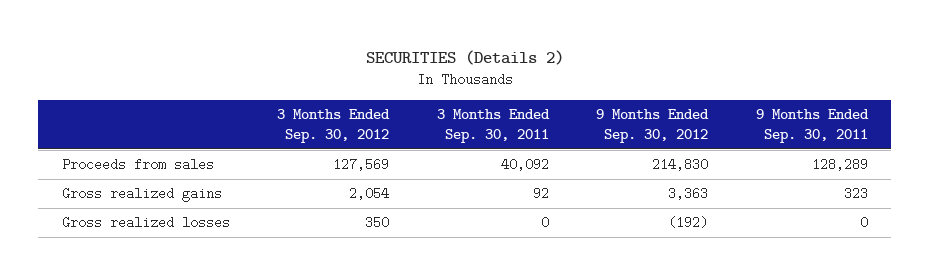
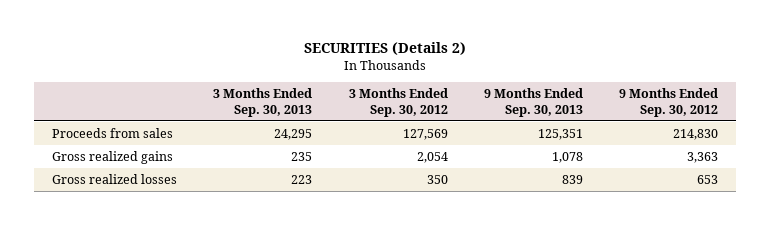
- | 3 Months Ended Sep. 30, 2012 | 3 Months Ended Sep. 30, 2011 | 9 Months Ended Sep. 30, 2012 | 9 Months Ended Sep. 30, 2011
+ | 3 Months Ended Sep. 30, 2013 | 3 Months Ended Sep. 30, 2012 | 9 Months Ended Sep. 30, 2013 | 9 Months Ended Sep. 30, 2012
- Gross realized losses | 350 | 0 | (192) | 0
+ Gross realized losses | 223 | 350 | 839 | 653

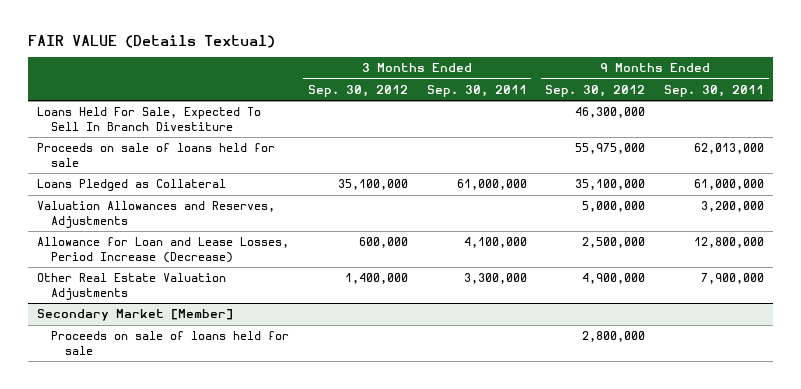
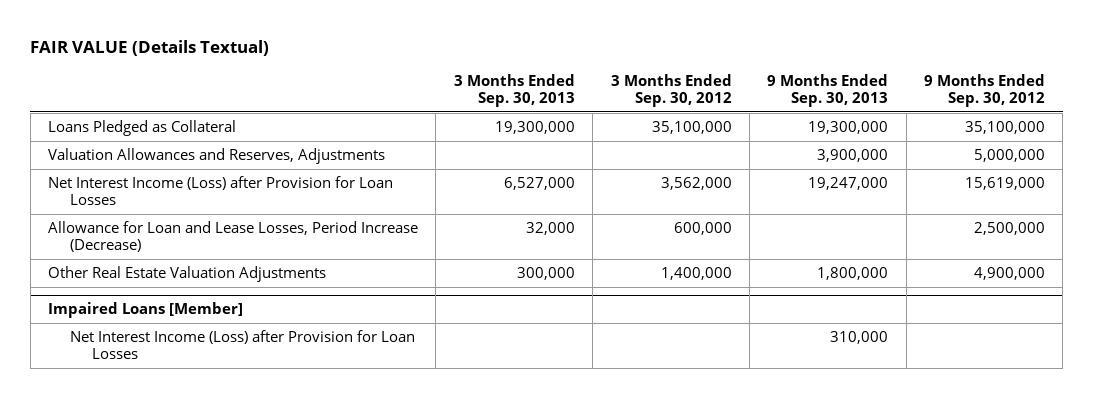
- | 3 Months Ended Sep. 30, 2012 | 3 Months Ended Sep. 30, 2011 | 9 Months Ended Sep. 30, 2012 | 9 Months Ended Sep. 30, 2011
+ | 3 Months Ended Sep. 30, 2013 | 3 Months Ended Sep. 30, 2012 | 9 Months Ended Sep. 30, 2013 | 9 Months Ended Sep. 30, 2012
- Loans Held For Sale, Expected To Sell In Branch Divestiture | | | 46,300,000 |
- Proceeds on sale of loans held for sale | | | 55,975,000 | 62,013,000
+ Net Interest Income (Loss) after Provision for Loan Losses | 6,527,000 | 3,562,000 | 19,247,000 | 15,619,000
- Secondary Market [Member]
- Proceeds on sale of loans held for sale | | | 2,800,000 |
+ Impaired Loans [Member]
+ Net Interest Income (Loss) after Provision for Loan Losses | | | 310,000 |

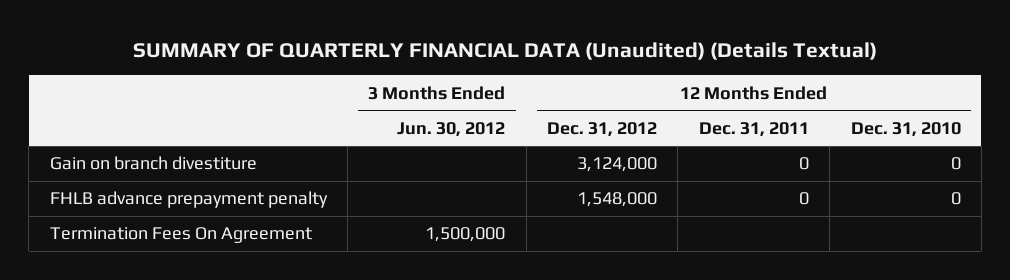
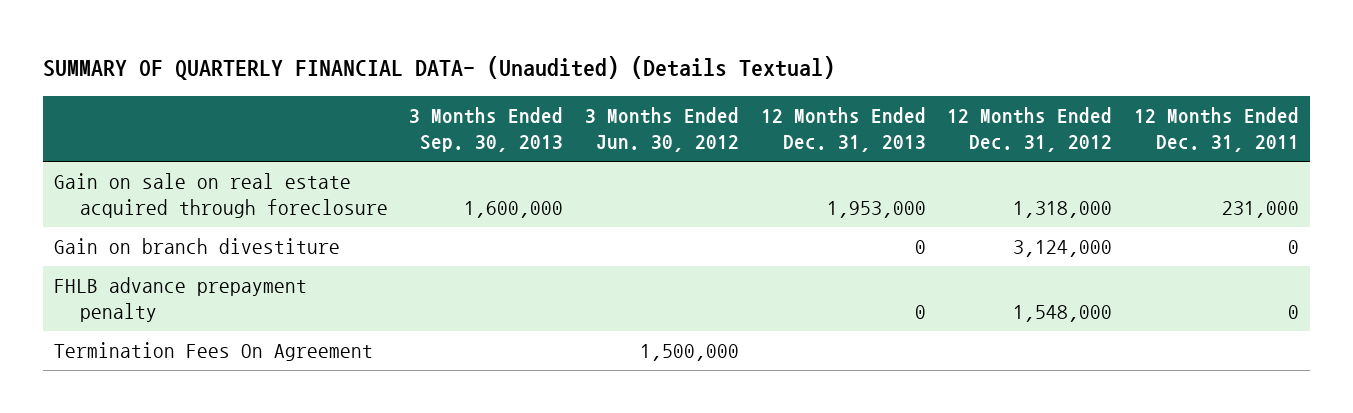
- SUMMARY OF QUARTERLY FINANCIAL DATA (Unaudited) (Details Textual)
+ SUMMARY OF QUARTERLY FINANCIAL DATA- (Unaudited) (Details Textual)
- | 3 Months Ended Jun. 30, 2012 | 12 Months Ended Dec. 31, 2012 | 12 Months Ended Dec. 31, 2011 | 12 Months Ended Dec. 31, 2010
+ | 3 Months Ended Sep. 30, 2013 | 3 Months Ended Jun. 30, 2012 | 12 Months Ended Dec. 31, 2013 | 12 Months Ended Dec. 31, 2012 | 12 Months Ended Dec. 31, 2011
+ Gain on sale on real estate acquired through foreclosure | 1,600,000 | | 1,953,000 | 1,318,000 | 231,000

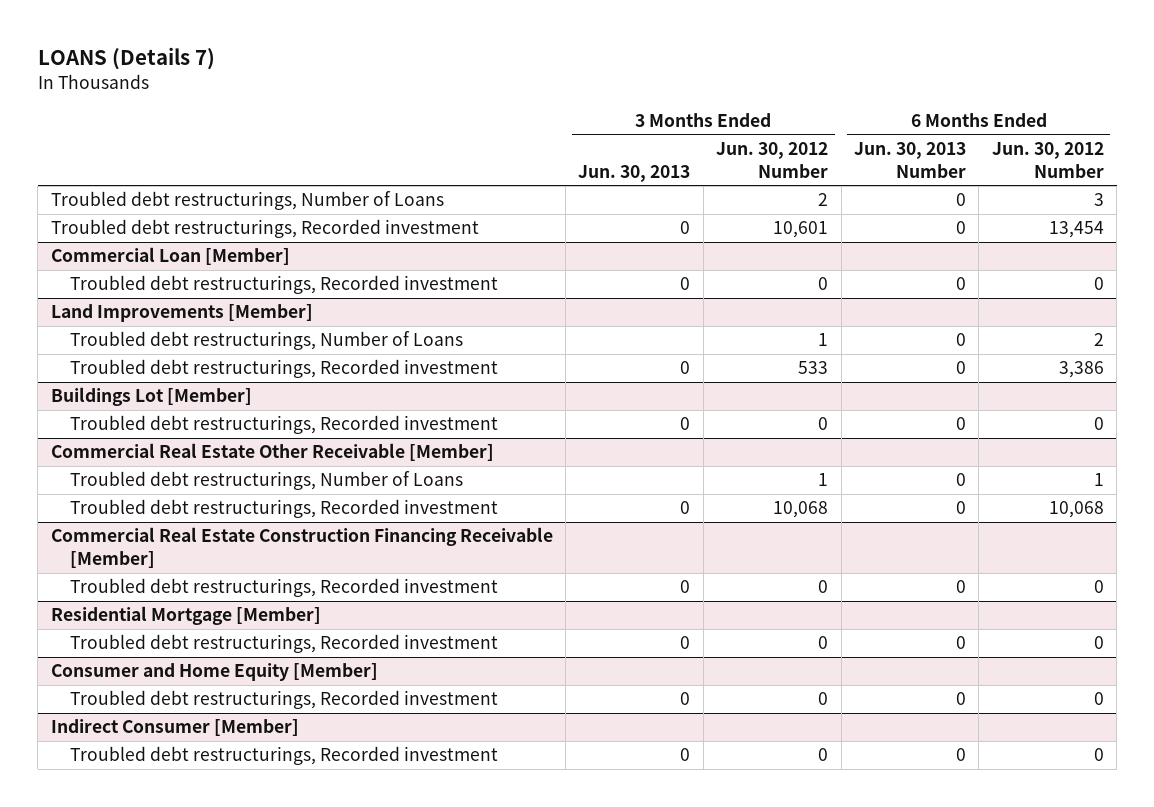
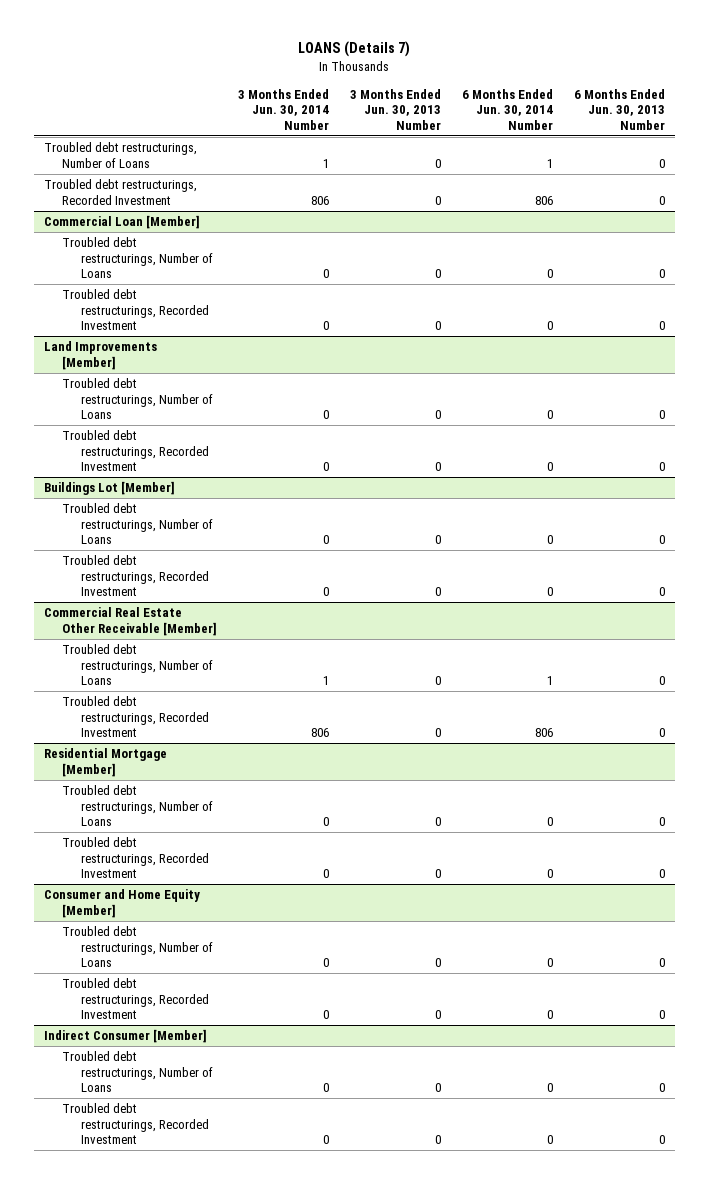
- | 3 Months Ended Jun. 30, 2013 | 3 Months Ended Jun. 30, 2012 Number | 6 Months Ended Jun. 30, 2013 Number | 6 Months Ended Jun. 30, 2012 Number
+ | 3 Months Ended Jun. 30, 2014 Number | 3 Months Ended Jun. 30, 2013 Number | 6 Months Ended Jun. 30, 2014 Number | 6 Months Ended Jun. 30, 2013 Number
- Troubled debt restructurings, Recorded investment | 0 | 10,601 | 0 | 13,454
+ Troubled debt restructurings, Recorded Investment | 806 | 0 | 806 | 0
@ Commercial Loan [Member]
- Troubled debt restructurings, Recorded investment | 0 | 0 | 0 | 0
+ Troubled debt restructurings, Number of Loans | 0 | 0 | 0 | 0
+ Troubled debt restructurings, Recorded Investment | 0 | 0 | 0 | 0
@ Land Improvements [Member]
- Troubled debt restructurings, Recorded investment | 0 | 533 | 0 | 3,386
+ Troubled debt restructurings, Recorded Investment | 0 | 0 | 0 | 0
@ Buildings Lot [Member]
- Troubled debt restructurings, Recorded investment | 0 | 0 | 0 | 0
+ Troubled debt restructurings, Number of Loans | 0 | 0 | 0 | 0
+ Troubled debt restructurings, Recorded Investment | 0 | 0 | 0 | 0
@ Commercial Real Estate Other Receivable [Member]
- Troubled debt restructurings, Recorded investment | 0 | 10,068 | 0 | 10,068
- Commercial Real Estate Construction Financing Receivable [Member]
- Troubled debt restructurings, Recorded investment | 0 | 0 | 0 | 0
@ Commercial Real Estate Other Receivable [Member]
+ Troubled debt restructurings, Recorded Investment | 806 | 0 | 806 | 0
@ Residential Mortgage [Member]
- Troubled debt restructurings, Recorded investment | 0 | 0 | 0 | 0
+ Troubled debt restructurings, Number of Loans | 0 | 0 | 0 | 0
+ Troubled debt restructurings, Recorded Investment | 0 | 0 | 0 | 0
@ Consumer and Home Equity [Member]
- Troubled debt restructurings, Recorded investment | 0 | 0 | 0 | 0
+ Troubled debt restructurings, Number of Loans | 0 | 0 | 0 | 0
+ Troubled debt restructurings, Recorded Investment | 0 | 0 | 0 | 0
@ Indirect Consumer [Member]
- Troubled debt restructurings, Recorded investment | 0 | 0 | 0 | 0
+ Troubled debt restructurings, Number of Loans | 0 | 0 | 0 | 0
+ Troubled debt restructurings, Recorded Investment | 0 | 0 | 0 | 0

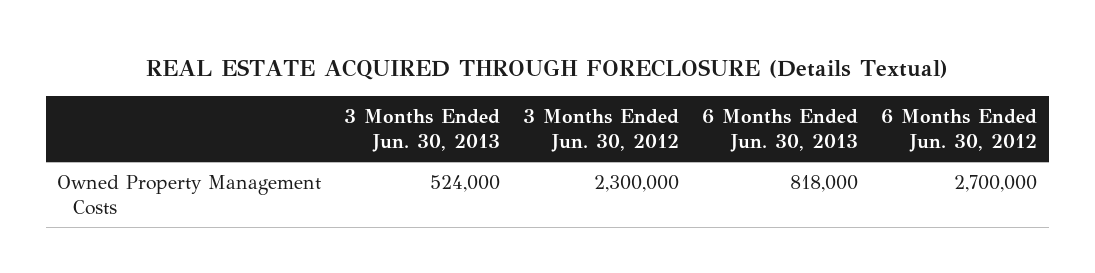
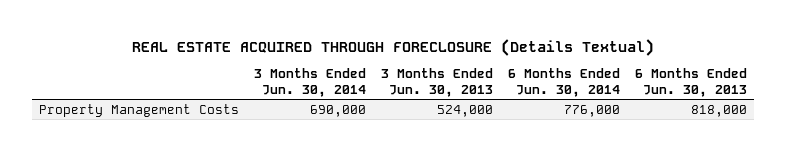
- | 3 Months Ended Jun. 30, 2013 | 3 Months Ended Jun. 30, 2012 | 6 Months Ended Jun. 30, 2013 | 6 Months Ended Jun. 30, 2012
+ | 3 Months Ended Jun. 30, 2014 | 3 Months Ended Jun. 30, 2013 | 6 Months Ended Jun. 30, 2014 | 6 Months Ended Jun. 30, 2013
- Owned Property Management Costs | 524,000 | 2,300,000 | 818,000 | 2,700,000
+ Property Management Costs | 690,000 | 524,000 | 776,000 | 818,000

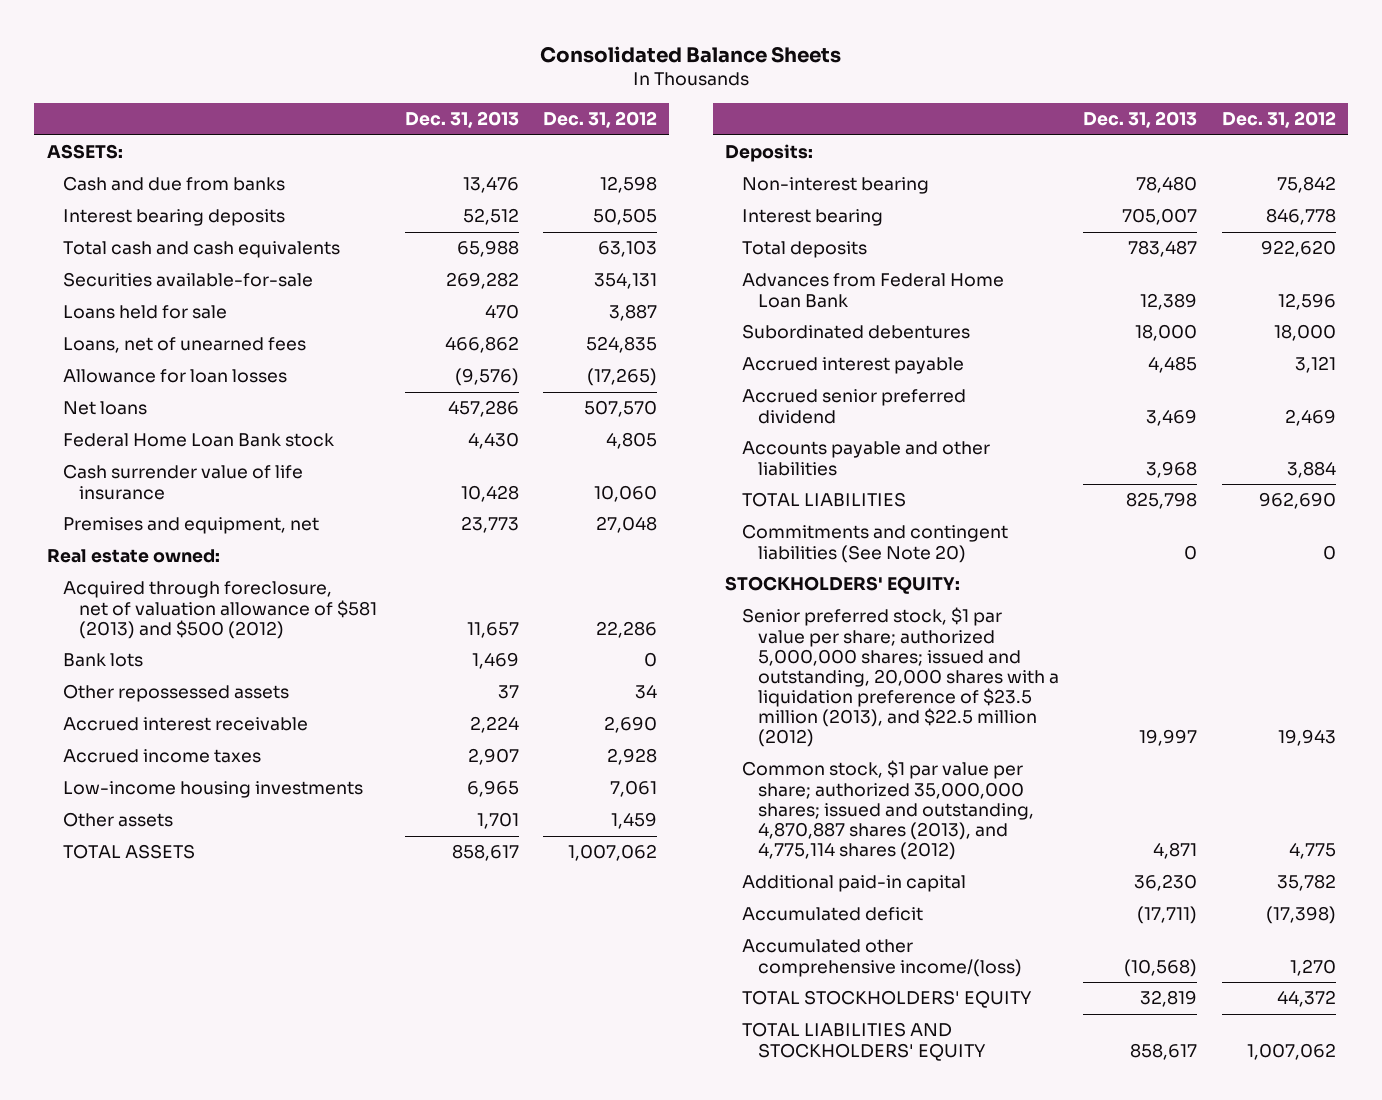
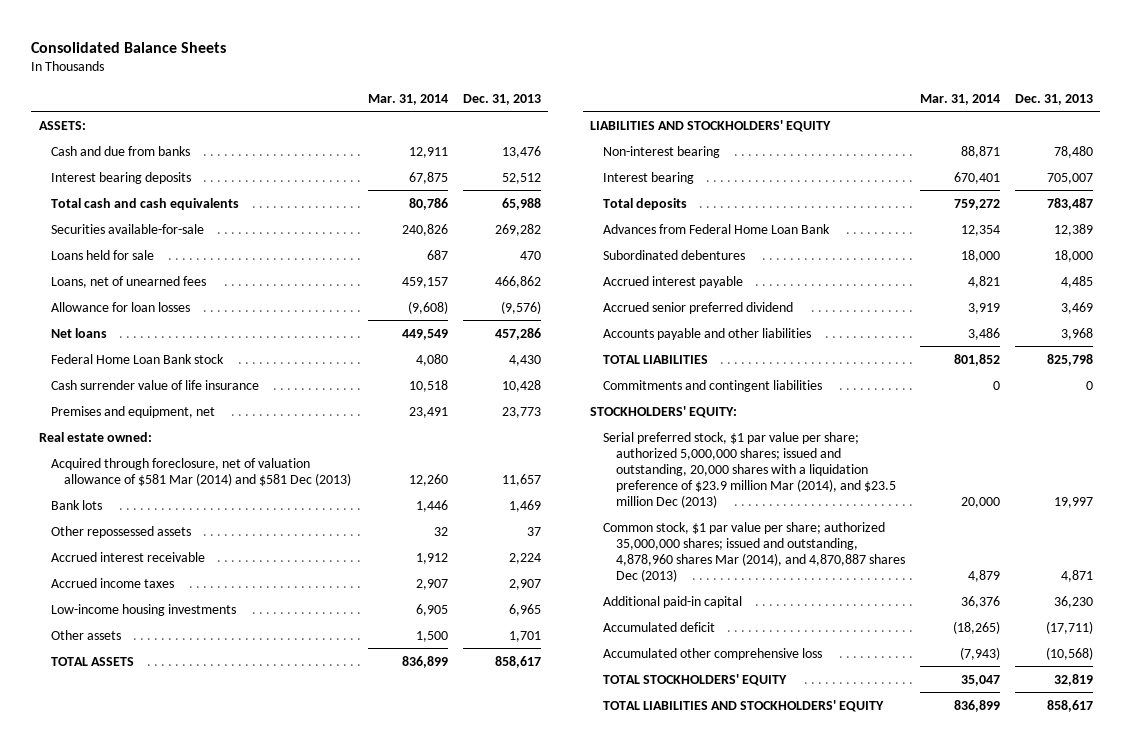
- | Dec. 31, 2013 | Dec. 31, 2012
+ | Mar. 31, 2014 | Dec. 31, 2013
- Acquired through foreclosure, net of valuation allowance of $581 (2013) and $500 (2012) | 11,657 | 22,286
+ Acquired through foreclosure, net of valuation allowance of $581 Mar (2014) and $581 Dec (2013) | 12,260 | 11,657
- Deposits:
+ LIABILITIES AND STOCKHOLDERS' EQUITY
- Commitments and contingent liabilities (See Note 20) | 0 | 0
+ Commitments and contingent liabilities | 0 | 0
- Senior preferred stock, $1 par value per share; authorized 5,000,000 shares; issued and outstanding, 20,000 shares with a liquidation preference of $23.5 million (2013), and $22.5 million (2012) | 19,997 | 19,943
- Common stock, $1 par value per share; authorized 35,000,000 shares; issued and outstanding, 4,870,887 shares (2013), and 4,775,114 shares (2012) | 4,871 | 4,775
+ Serial preferred stock, $1 par value per share; authorized 5,000,000 shares; issued and outstanding, 20,000 shares with a liquidation preference of $23.9 million Mar (2014), and $23.5 million Dec (2013) | 20,000 | 19,997
+ Common stock, $1 par value per share; authorized 35,000,000 shares; issued and outstanding, 4,878,960 shares Mar (2014), and 4,870,887 shares Dec (2013) | 4,879 | 4,871
- Accumulated other comprehensive income/(loss) | (10,568) | 1,270
+ Accumulated other comprehensive loss | (7,943) | (10,568)

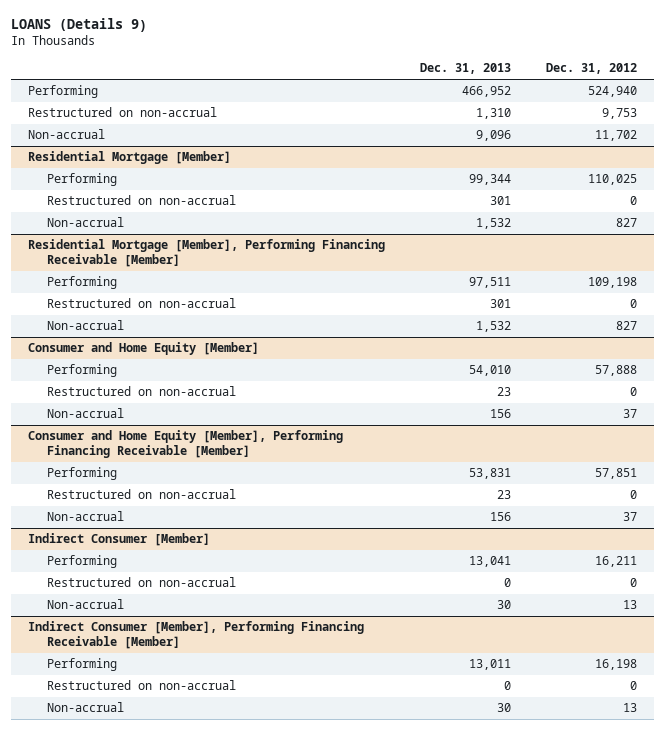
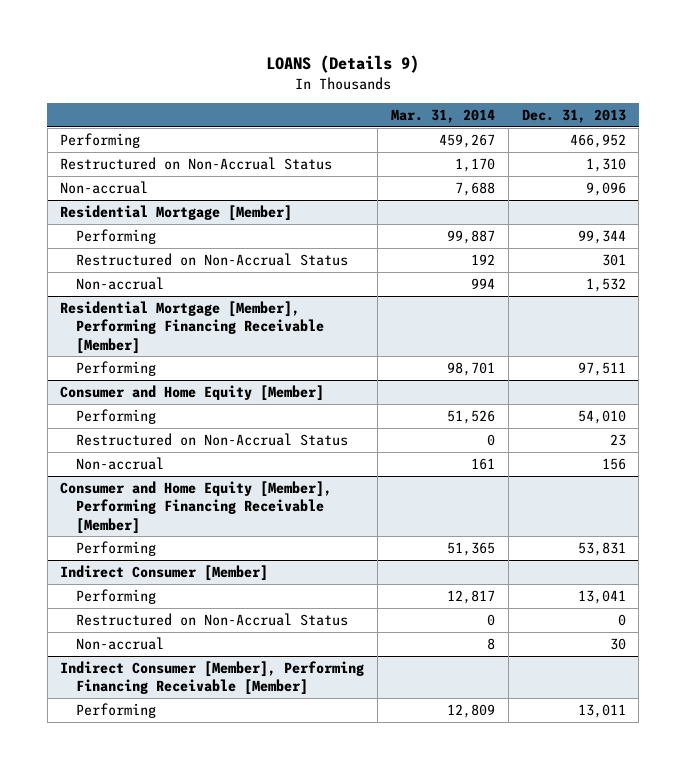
- | Dec. 31, 2013 | Dec. 31, 2012
+ | Mar. 31, 2014 | Dec. 31, 2013
- Restructured on non-accrual | 1,310 | 9,753
+ Restructured on Non-Accrual Status | 1,170 | 1,310
@ Residential Mortgage [Member]
- Restructured on non-accrual | 301 | 0
+ Restructured on Non-Accrual Status | 192 | 301
@ Residential Mortgage [Member], Performing Financing Receivable [Member]
- Restructured on non-accrual | 301 | 0
- Non-accrual | 1,532 | 827
@ Consumer and Home Equity [Member]
- Restructured on non-accrual | 23 | 0
+ Restructured on Non-Accrual Status | 0 | 23
@ Consumer and Home Equity [Member], Performing Financing Receivable [Member]
- Restructured on non-accrual | 23 | 0
- Non-accrual | 156 | 37
@ Indirect Consumer [Member]
- Restructured on non-accrual | 0 | 0
+ Restructured on Non-Accrual Status | 0 | 0
@ Indirect Consumer [Member], Performing Financing Receivable [Member]
- Restructured on non-accrual | 0 | 0
- Non-accrual | 30 | 13

